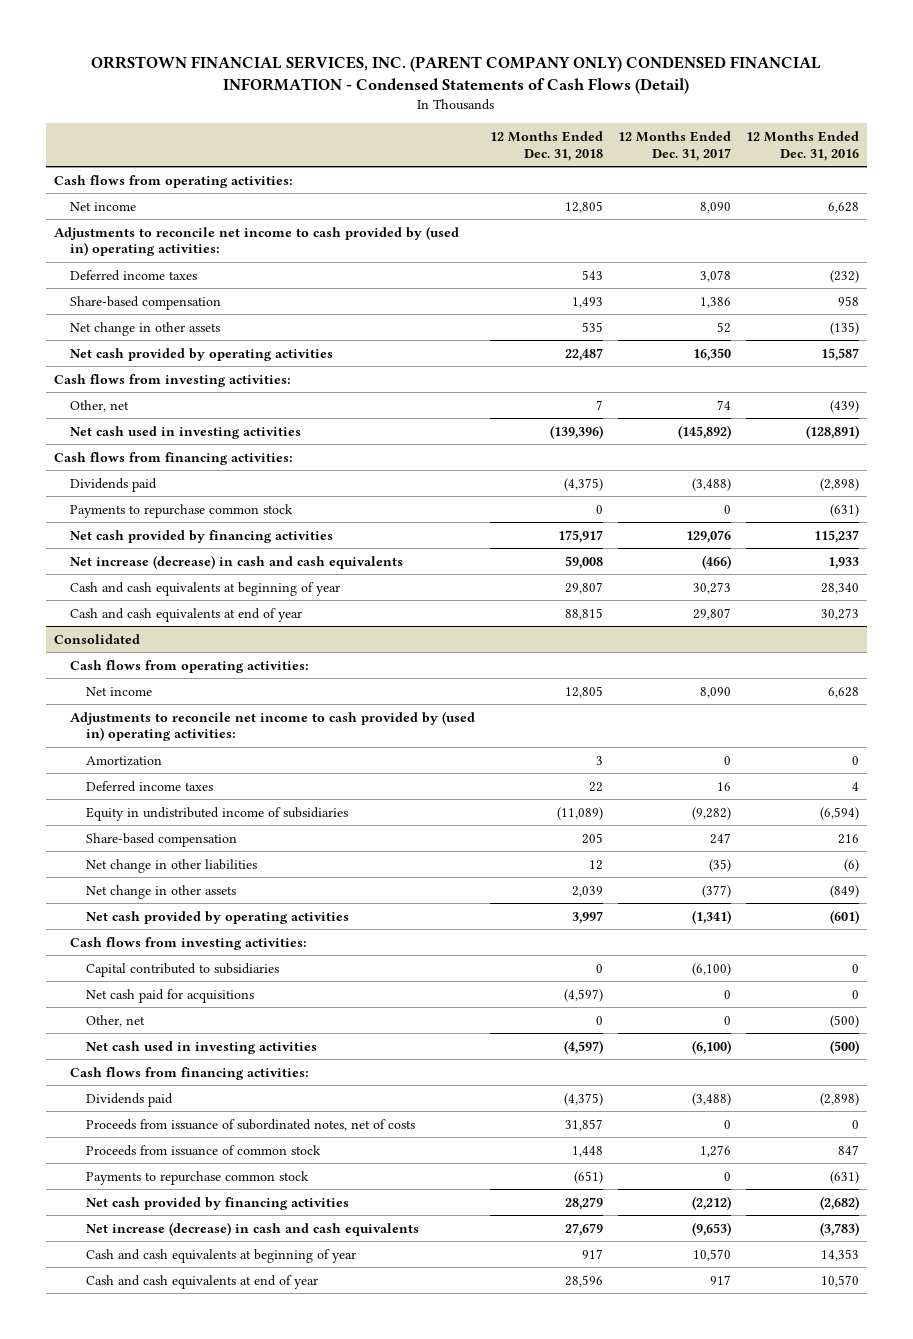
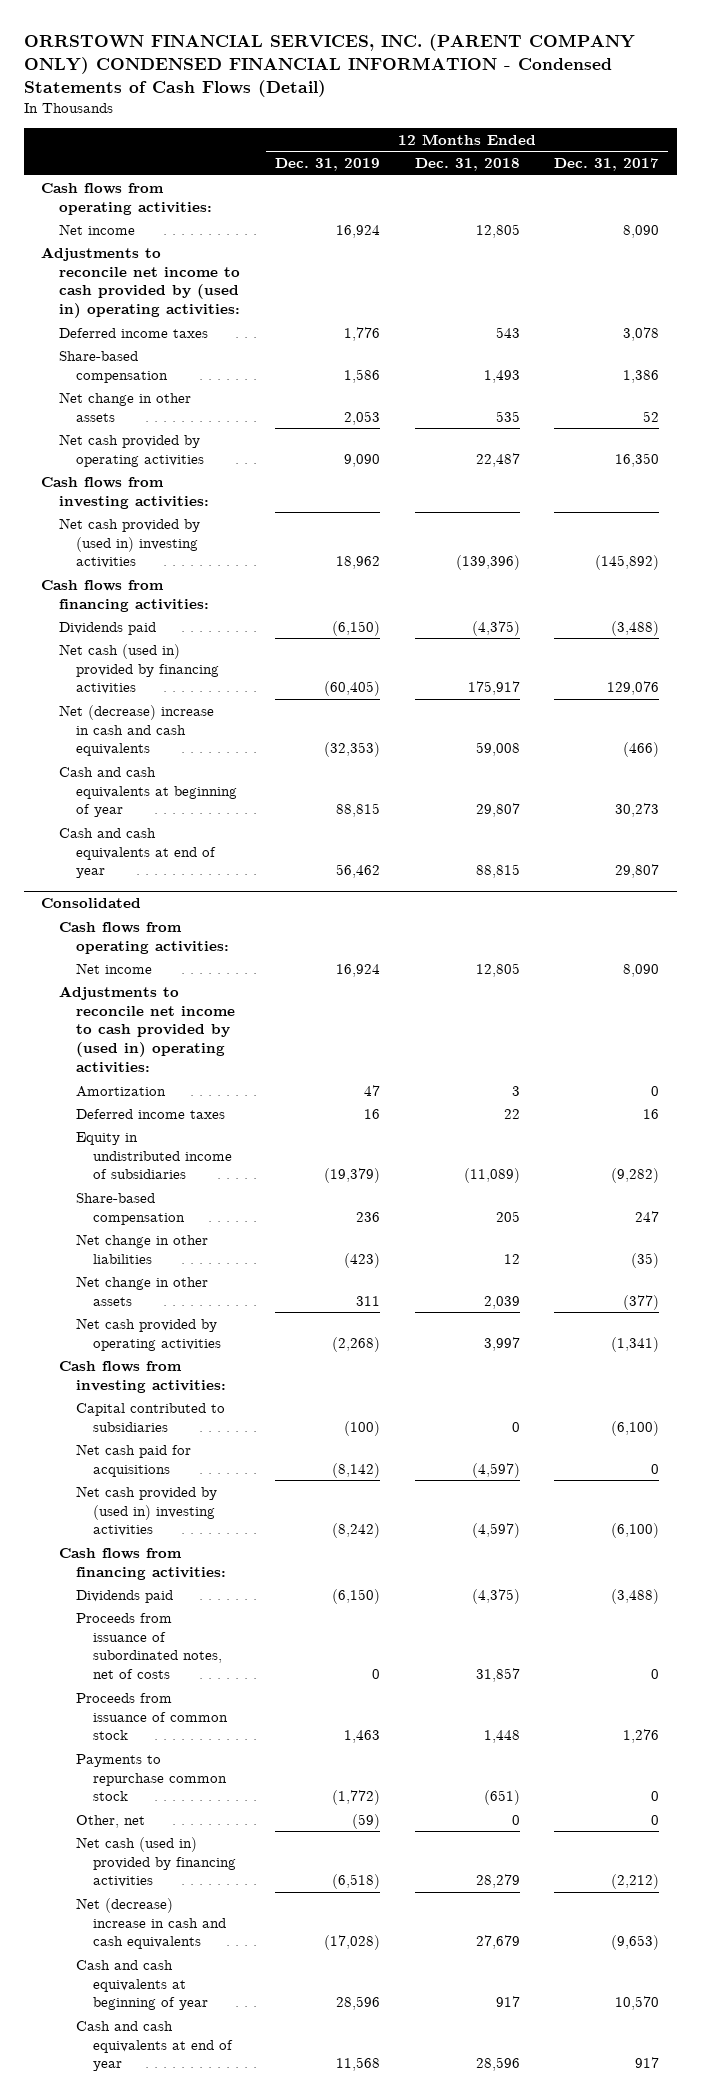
- | 12 Months Ended Dec. 31, 2018 | 12 Months Ended Dec. 31, 2017 | 12 Months Ended Dec. 31, 2016
+ | 12 Months Ended Dec. 31, 2019 | 12 Months Ended Dec. 31, 2018 | 12 Months Ended Dec. 31, 2017
- Other, net | 7 | 74 | (439)
- Net cash used in investing activities | (139,396) | (145,892) | (128,891)
+ Net cash provided by (used in) investing activities | 18,962 | (139,396) | (145,892)
- Payments to repurchase common stock | 0 | 0 | (631)
- Net cash provided by financing activities | 175,917 | 129,076 | 115,237
- Net increase (decrease) in cash and cash equivalents | 59,008 | (466) | 1,933
+ Net cash (used in) provided by financing activities | (60,405) | 175,917 | 129,076
+ Net (decrease) increase in cash and cash equivalents | (32,353) | 59,008 | (466)
@ Consolidated
- Net cash used in investing activities | (4,597) | (6,100) | (500)
+ Net cash provided by (used in) investing activities | (8,242) | (4,597) | (6,100)
- Net cash provided by financing activities | 28,279 | (2,212) | (2,682)
- Net increase (decrease) in cash and cash equivalents | 27,679 | (9,653) | (3,783)
moved down: Other, net | (59) | 0 | 0
+ Net cash (used in) provided by financing activities | (6,518) | 28,279 | (2,212)
+ Net (decrease) increase in cash and cash equivalents | (17,028) | 27,679 | (9,653)

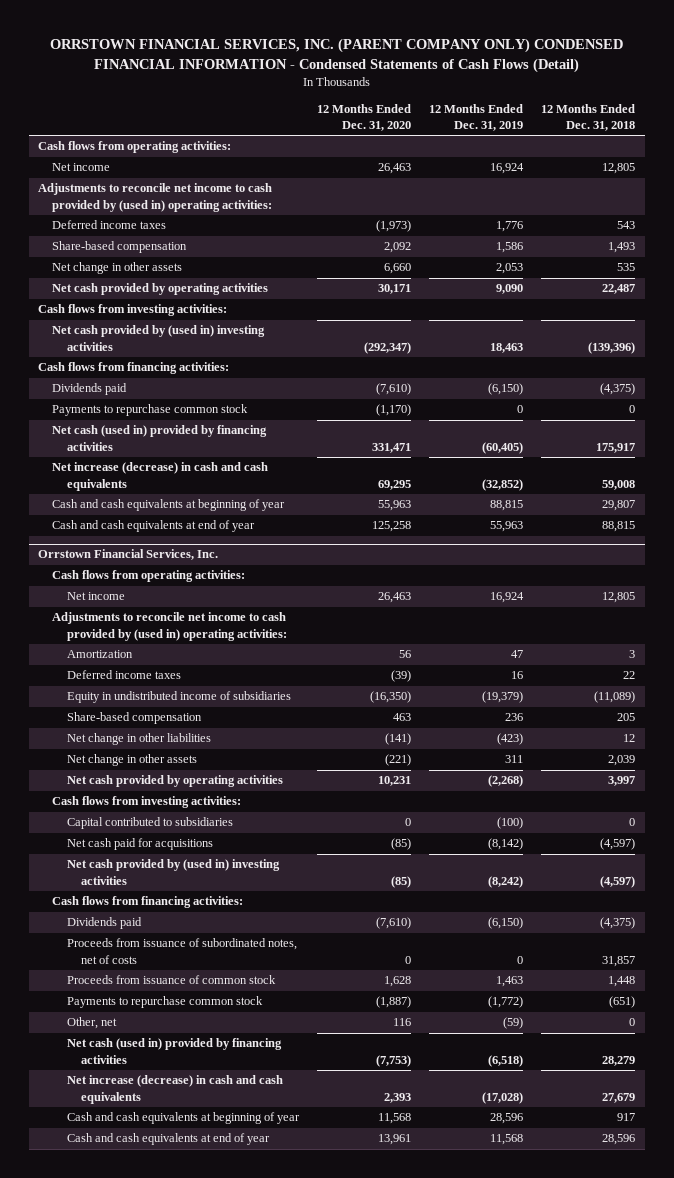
- | 12 Months Ended Dec. 31, 2019 | 12 Months Ended Dec. 31, 2018 | 12 Months Ended Dec. 31, 2017
+ | 12 Months Ended Dec. 31, 2020 | 12 Months Ended Dec. 31, 2019 | 12 Months Ended Dec. 31, 2018
- Net cash provided by (used in) investing activities | 18,962 | (139,396) | (145,892)
+ Net cash provided by (used in) investing activities | (292,347) | 18,463 | (139,396)
+ Payments to repurchase common stock | (1,170) | 0 | 0
- Net (decrease) increase in cash and cash equivalents | (32,353) | 59,008 | (466)
+ Net increase (decrease) in cash and cash equivalents | 69,295 | (32,852) | 59,008
- Cash and cash equivalents at end of year | 56,462 | 88,815 | 29,807
- Consolidated
+ Cash and cash equivalents at end of year | 125,258 | 55,963 | 88,815
+ Orrstown Financial Services, Inc.
- Net (decrease) increase in cash and cash equivalents | (17,028) | 27,679 | (9,653)
+ Net increase (decrease) in cash and cash equivalents | 2,393 | (17,028) | 27,679

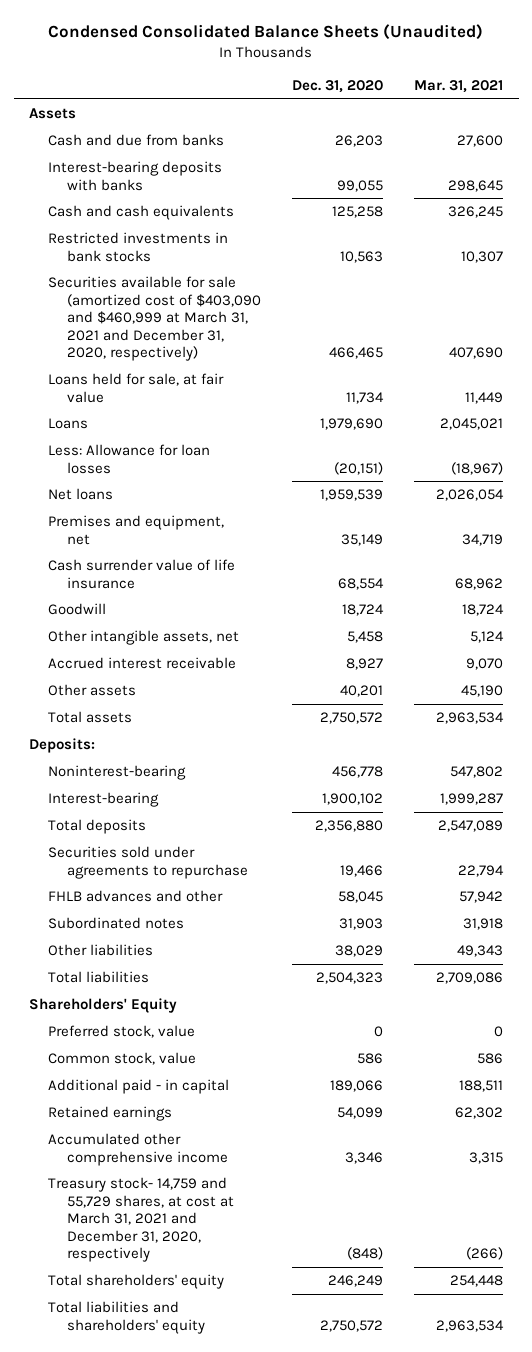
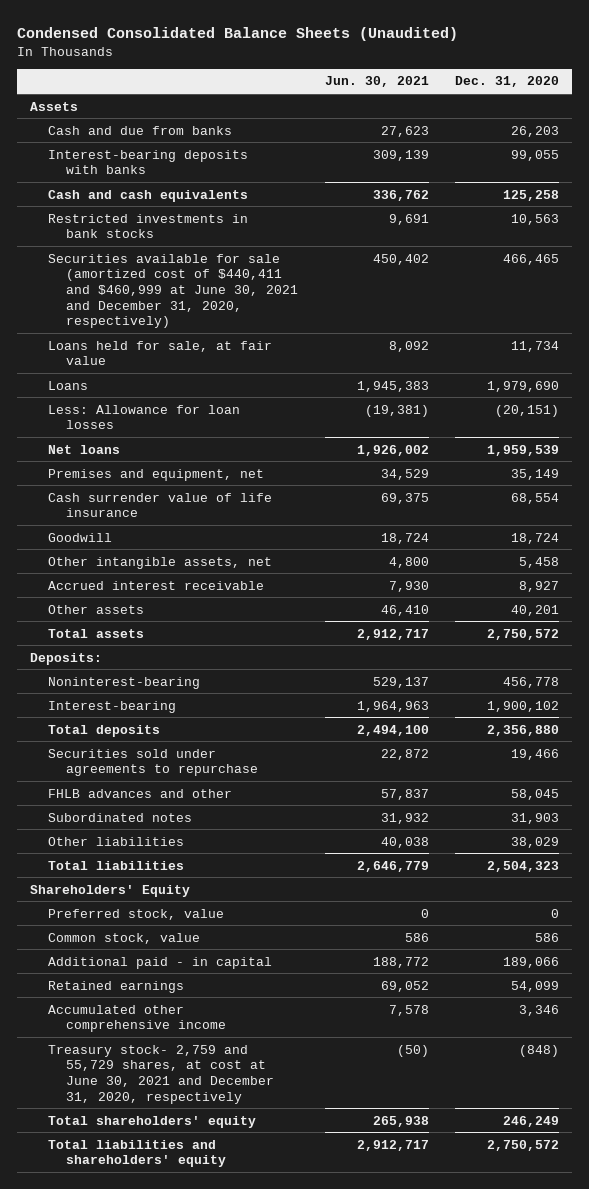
- | Dec. 31, 2020 | Mar. 31, 2021
+ | Jun. 30, 2021 | Dec. 31, 2020
- Securities available for sale (amortized cost of $403,090 and $460,999 at March 31, 2021 and December 31, 2020, respectively) | 466,465 | 407,690
+ Securities available for sale (amortized cost of $440,411 and $460,999 at June 30, 2021 and December 31, 2020, respectively) | 450,402 | 466,465
- Treasury stock- 14,759 and 55,729 shares, at cost at March 31, 2021 and December 31, 2020, respectively | (848) | (266)
+ Treasury stock- 2,759 and 55,729 shares, at cost at June 30, 2021 and December 31, 2020, respectively | (50) | (848)

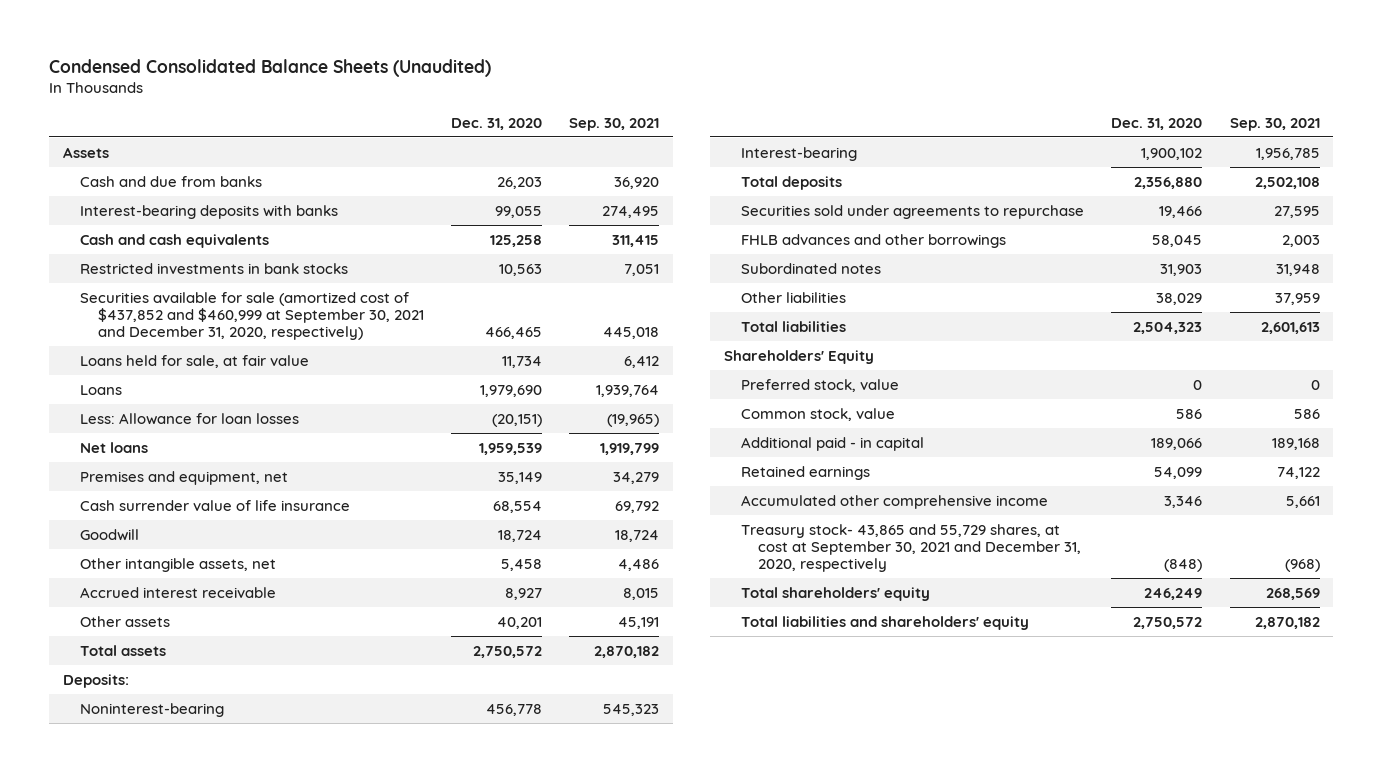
- | Jun. 30, 2021 | Dec. 31, 2020
+ | Dec. 31, 2020 | Sep. 30, 2021
- Securities available for sale (amortized cost of $440,411 and $460,999 at June 30, 2021 and December 31, 2020, respectively) | 450,402 | 466,465
+ Securities available for sale (amortized cost of $437,852 and $460,999 at September 30, 2021 and December 31, 2020, respectively) | 466,465 | 445,018
- FHLB advances and other | 57,837 | 58,045
+ FHLB advances and other borrowings | 58,045 | 2,003
- Treasury stock- 2,759 and 55,729 shares, at cost at June 30, 2021 and December 31, 2020, respectively | (50) | (848)
+ Treasury stock- 43,865 and 55,729 shares, at cost at September 30, 2021 and December 31, 2020, respectively | (848) | (968)

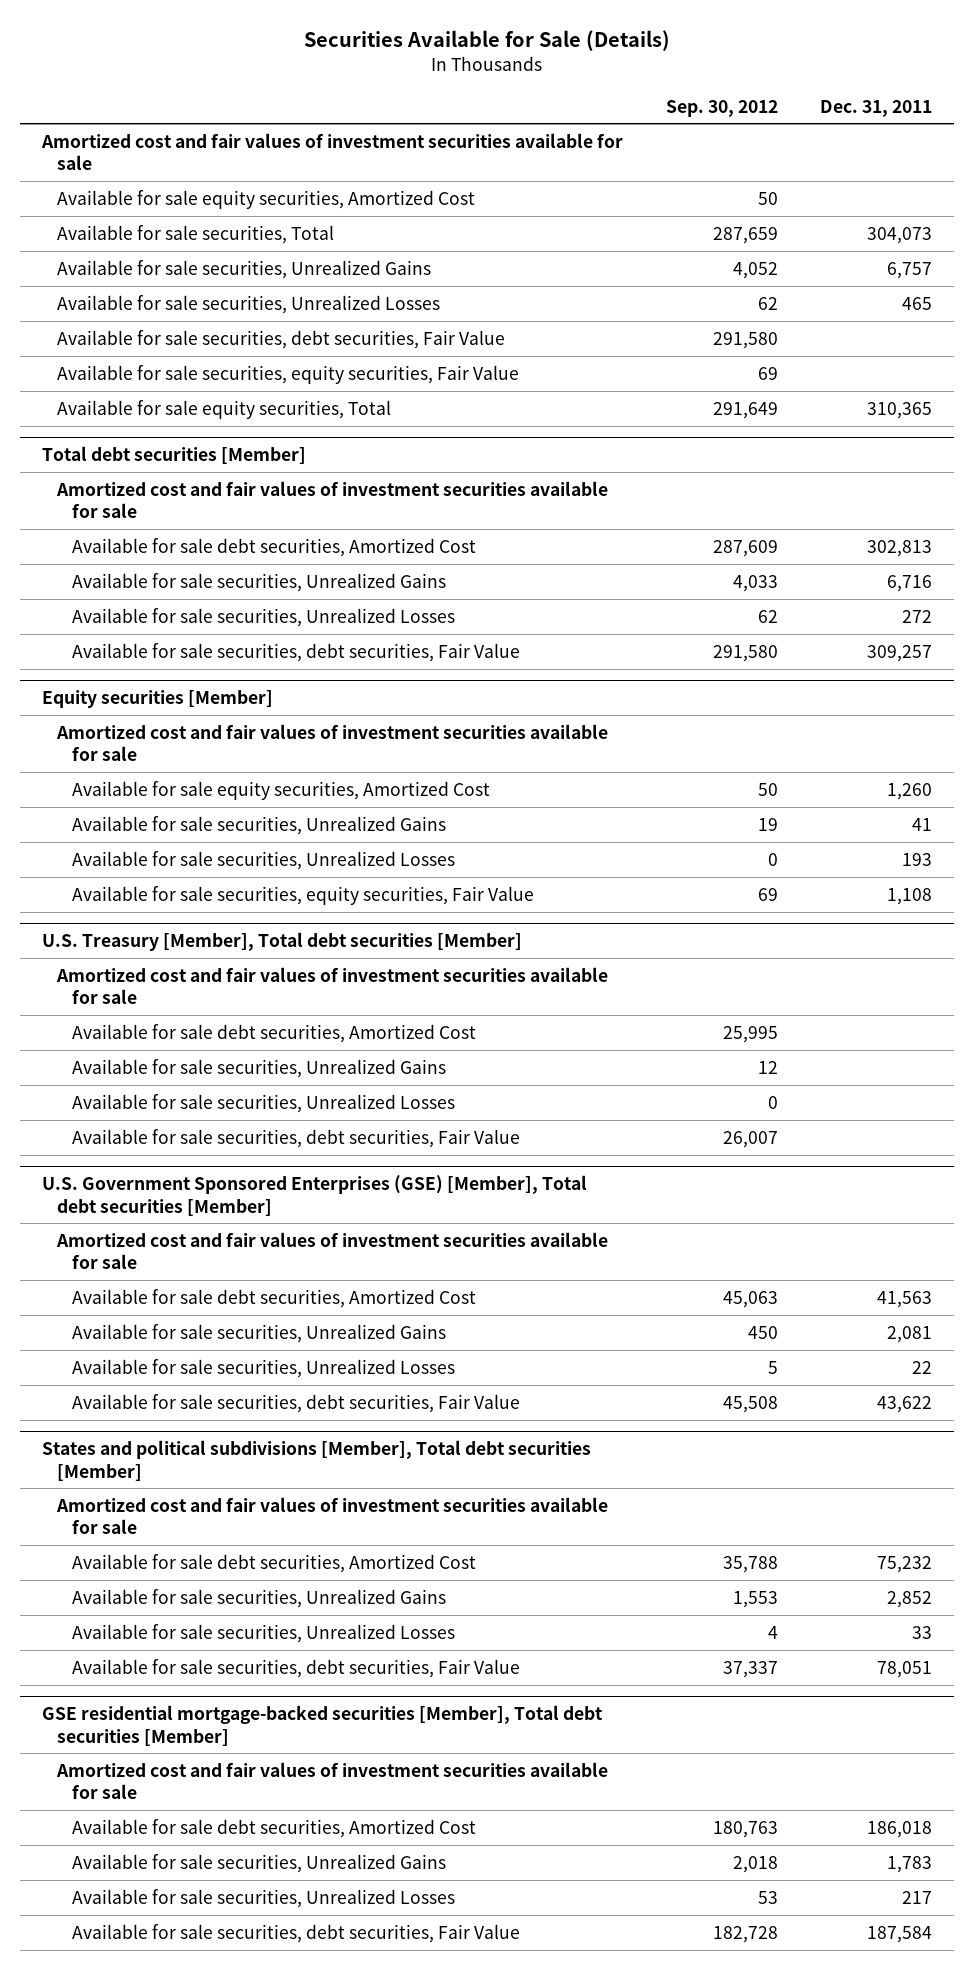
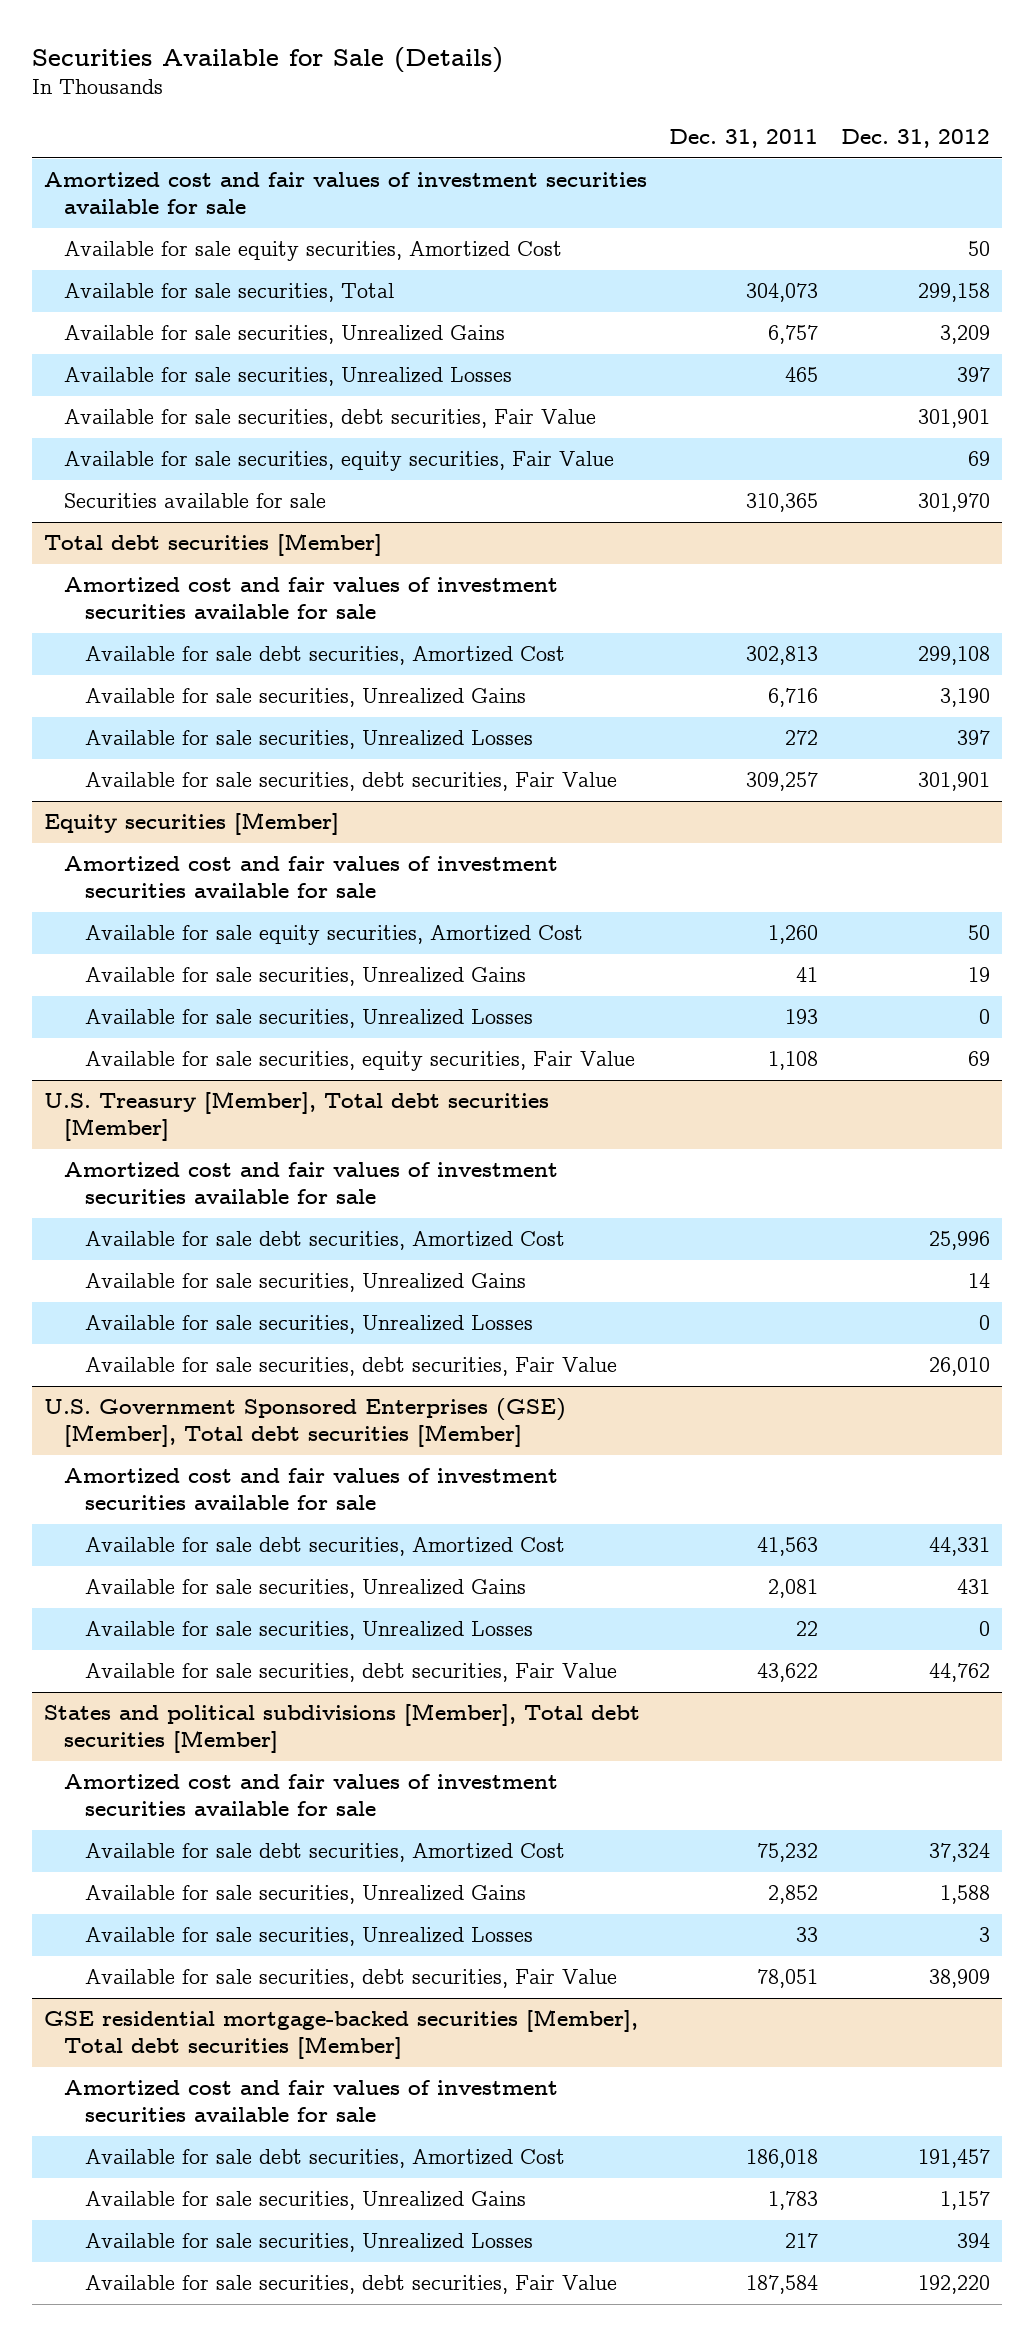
- | Sep. 30, 2012 | Dec. 31, 2011
+ | Dec. 31, 2011 | Dec. 31, 2012
- Available for sale equity securities, Total | 291,649 | 310,365
+ Securities available for sale | 310,365 | 301,970

